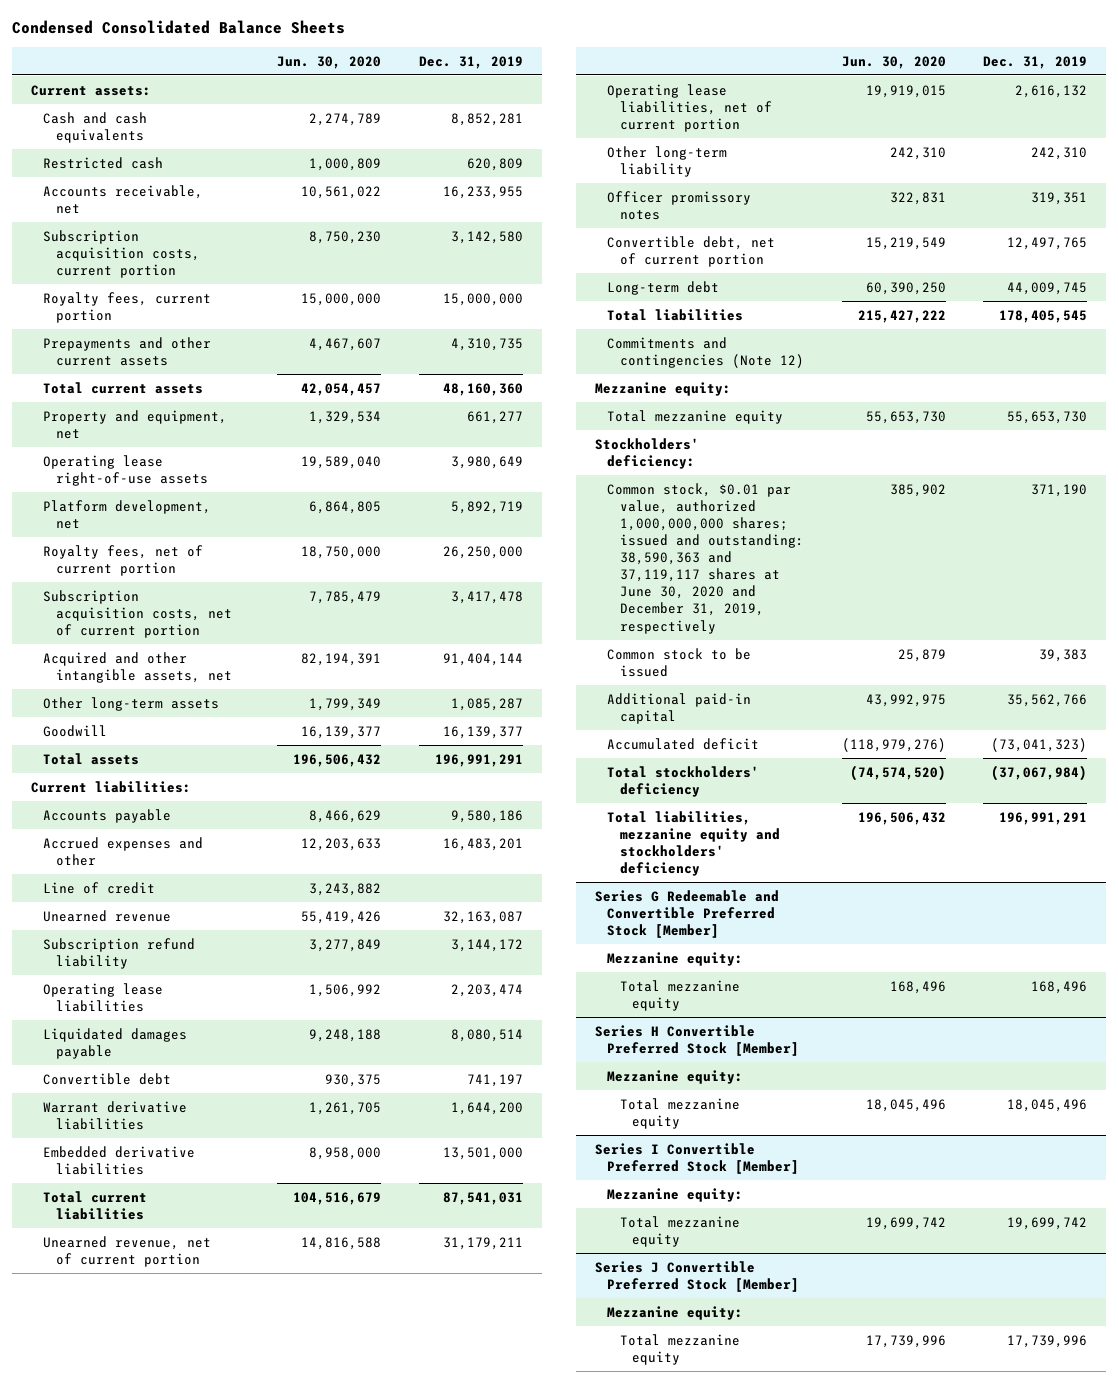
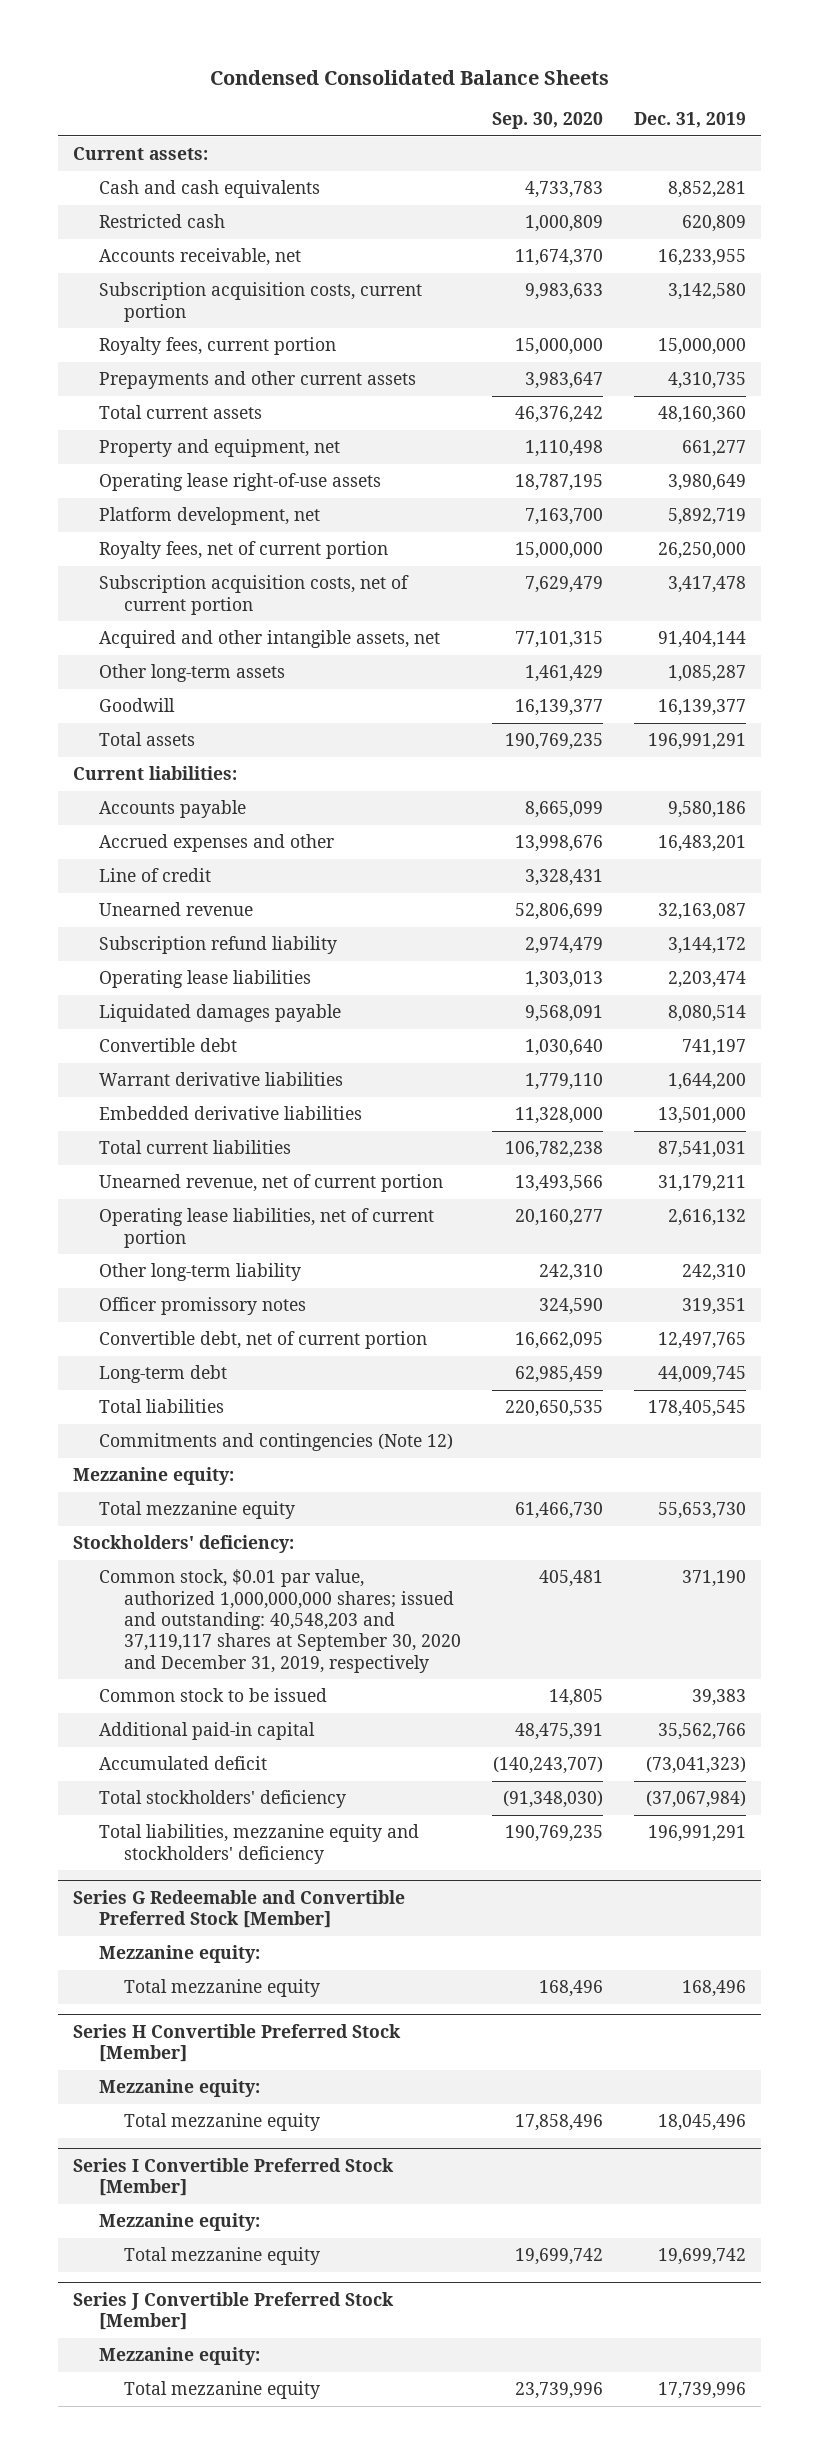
- | Jun. 30, 2020 | Dec. 31, 2019
+ | Sep. 30, 2020 | Dec. 31, 2019
- Common stock, $0.01 par value, authorized 1,000,000,000 shares; issued and outstanding: 38,590,363 and 37,119,117 shares at June 30, 2020 and December 31, 2019, respectively | 385,902 | 371,190
+ Common stock, $0.01 par value, authorized 1,000,000,000 shares; issued and outstanding: 40,548,203 and 37,119,117 shares at September 30, 2020 and December 31, 2019, respectively | 405,481 | 371,190

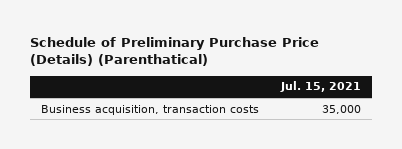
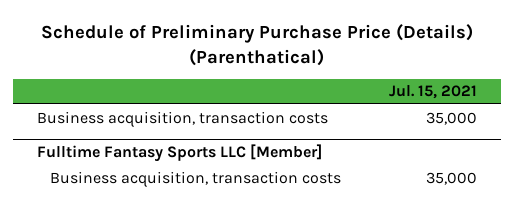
+ Fulltime Fantasy Sports LLC [Member]
+ Business acquisition, transaction costs | 35,000

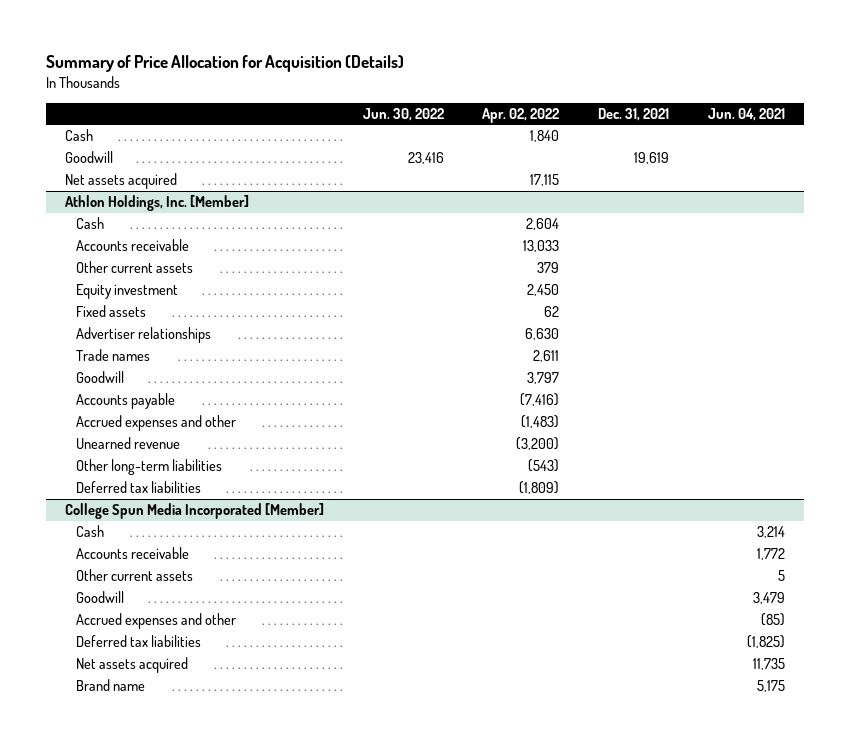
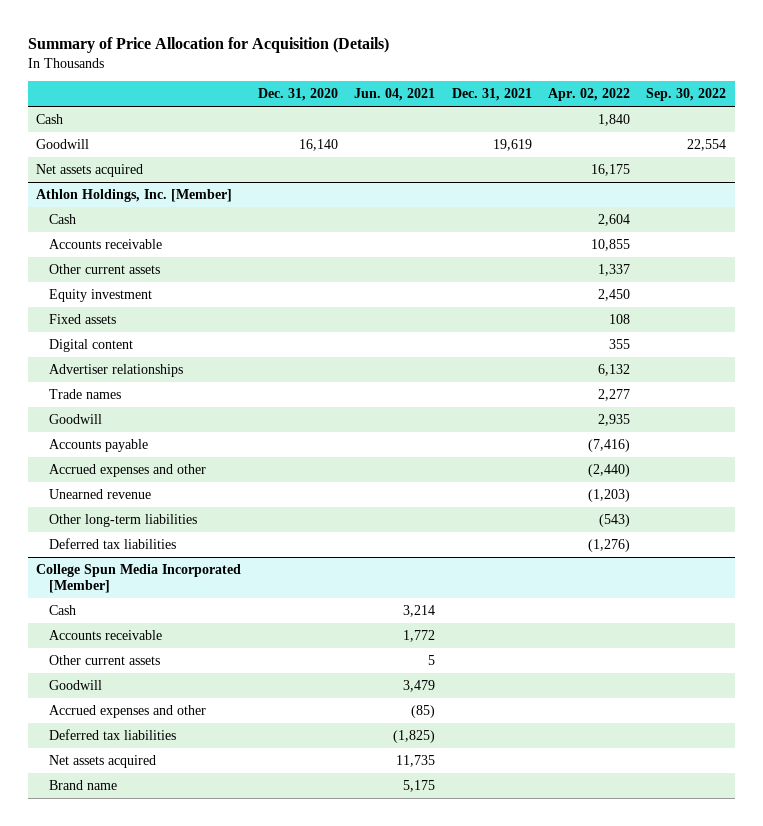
- | Jun. 30, 2022 | Apr. 02, 2022 | Dec. 31, 2021 | Jun. 04, 2021
+ | Dec. 31, 2020 | Jun. 04, 2021 | Dec. 31, 2021 | Apr. 02, 2022 | Sep. 30, 2022
- Net assets acquired | | 17,115 | |
+ Net assets acquired | | | | 16,175 |
@ Athlon Holdings, Inc. [Member]
- Accounts receivable | | 13,033 | |
- Other current assets | | 379 | |
+ Accounts receivable | | | | 10,855 |
+ Other current assets | | | | 1,337 |
- Fixed assets | | 62 | |
- Advertiser relationships | | 6,630 | |
- Trade names | | 2,611 | |
- Goodwill | | 3,797 | |
+ Fixed assets | | | | 108 |
+ Digital content | | | | 355 |
+ Advertiser relationships | | | | 6,132 |
+ Trade names | | | | 2,277 |
+ Goodwill | | | | 2,935 |
- Accrued expenses and other | | (1,483) | |
- Unearned revenue | | (3,200) | |
+ Accrued expenses and other | | | | (2,440) |
+ Unearned revenue | | | | (1,203) |
- Deferred tax liabilities | | (1,809) | |
+ Deferred tax liabilities | | | | (1,276) |

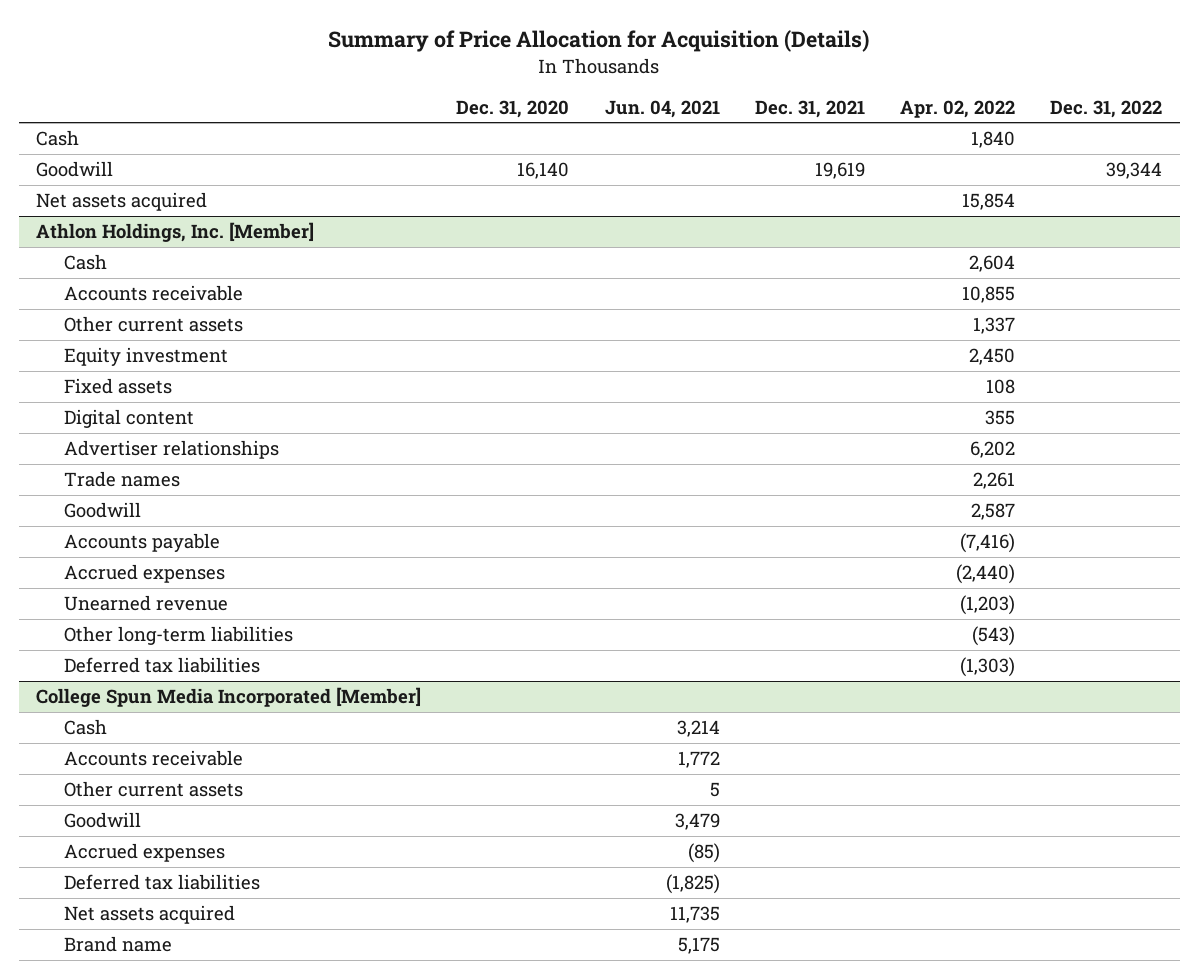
- | Dec. 31, 2020 | Jun. 04, 2021 | Dec. 31, 2021 | Apr. 02, 2022 | Sep. 30, 2022
+ | Dec. 31, 2020 | Jun. 04, 2021 | Dec. 31, 2021 | Apr. 02, 2022 | Dec. 31, 2022
- Net assets acquired | | | | 16,175 |
+ Net assets acquired | | | | 15,854 |
@ Athlon Holdings, Inc. [Member]
- Advertiser relationships | | | | 6,132 |
- Trade names | | | | 2,277 |
- Goodwill | | | | 2,935 |
+ Advertiser relationships | | | | 6,202 |
+ Trade names | | | | 2,261 |
+ Goodwill | | | | 2,587 |
- Accrued expenses and other | | | | (2,440) |
+ Accrued expenses | | | | (2,440) |
- Deferred tax liabilities | | | | (1,276) |
+ Deferred tax liabilities | | | | (1,303) |
@ College Spun Media Incorporated [Member]
- Accrued expenses and other | | (85) | | |
+ Accrued expenses | | (85) | | |

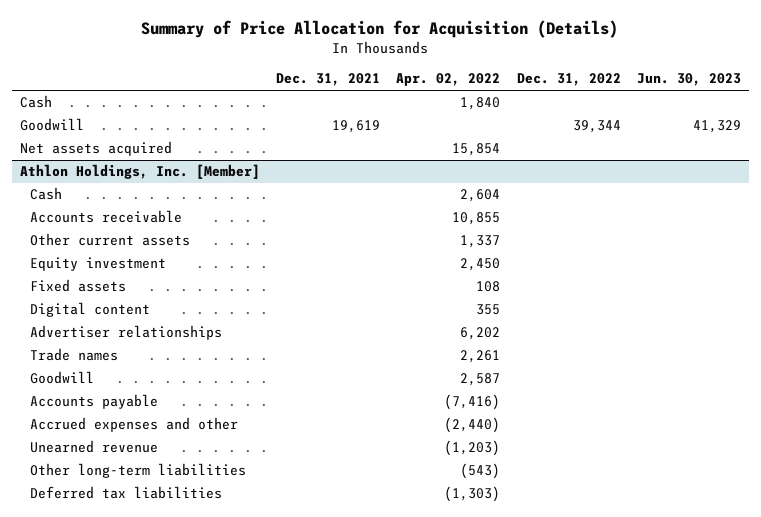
- | Dec. 31, 2020 | Jun. 04, 2021 | Dec. 31, 2021 | Apr. 02, 2022 | Dec. 31, 2022
+ | Dec. 31, 2021 | Apr. 02, 2022 | Dec. 31, 2022 | Jun. 30, 2023
@ Athlon Holdings, Inc. [Member]
- Accrued expenses | | | | (2,440) |
+ Accrued expenses and other | | (2,440) | |
- College Spun Media Incorporated [Member]
- Cash | | 3,214 | | |
- Accounts receivable | | 1,772 | | |
- Other current assets | | 5 | | |
- Goodwill | | 3,479 | | |
- Accrued expenses | | (85) | | |
- Deferred tax liabilities | | (1,825) | | |
- Net assets acquired | | 11,735 | | |
- Brand name | | 5,175 | | |

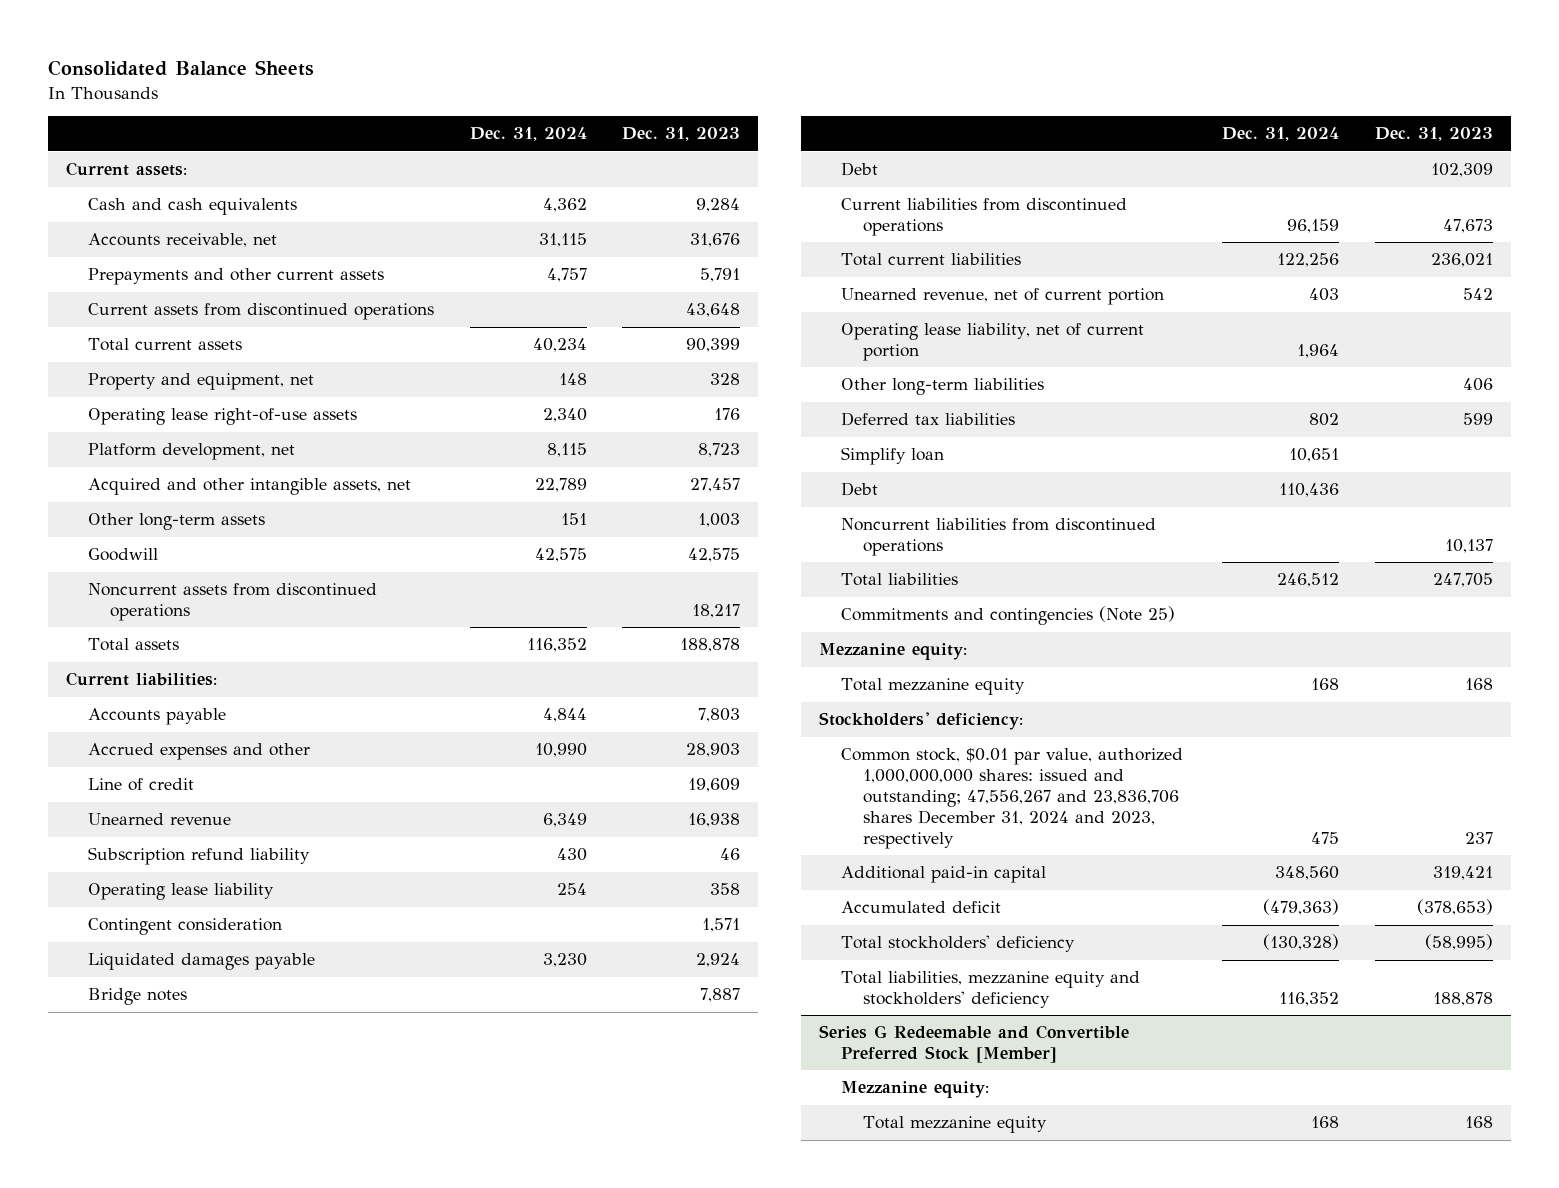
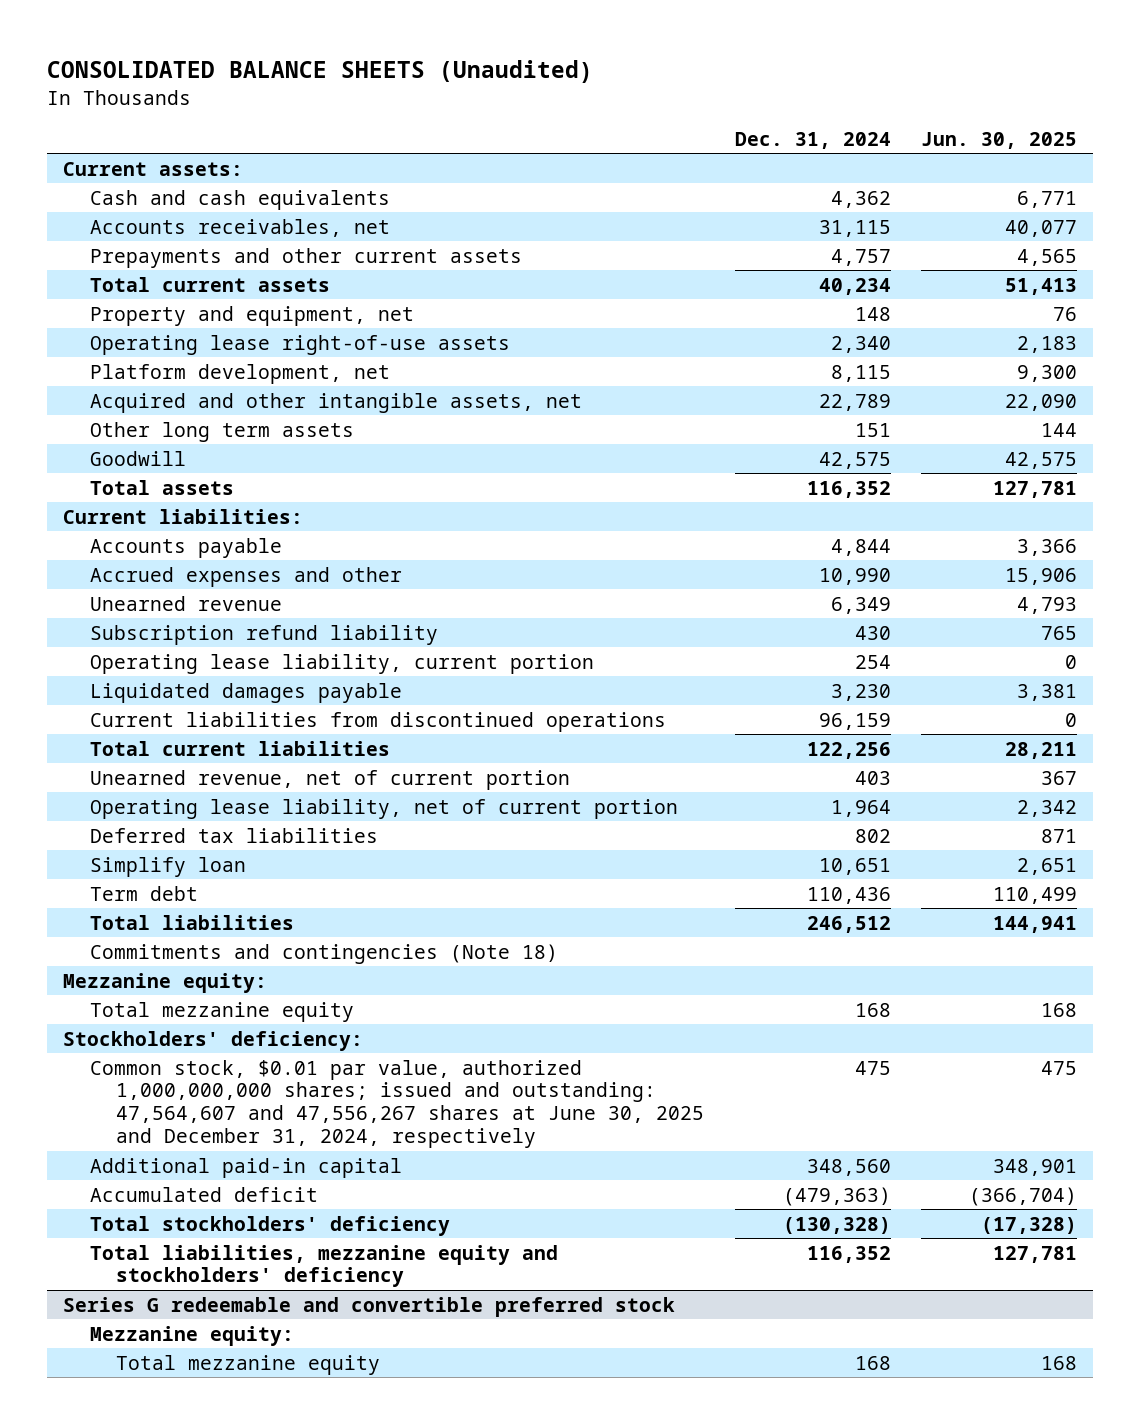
- Consolidated Balance Sheets
+ CONSOLIDATED BALANCE SHEETS (Unaudited)
- | Dec. 31, 2024 | Dec. 31, 2023
+ | Dec. 31, 2024 | Jun. 30, 2025
- Accounts receivable, net | 31,115 | 31,676
+ Accounts receivables, net | 31,115 | 40,077
- Current assets from discontinued operations | | 43,648
- Other long-term assets | 151 | 1,003
+ Other long term assets | 151 | 144
- Noncurrent assets from discontinued operations | | 18,217
- Line of credit | | 19,609
- Operating lease liability | 254 | 358
- Contingent consideration | | 1,571
+ Operating lease liability, current portion | 254 | 0
- Bridge notes | | 7,887
- Debt | | 102,309
- Other long-term liabilities | | 406
- Debt | 110,436 |
- Noncurrent liabilities from discontinued operations | | 10,137
+ Term debt | 110,436 | 110,499
- Commitments and contingencies (Note 25)
+ Commitments and contingencies (Note 18)
- Common stock, $0.01 par value, authorized 1,000,000,000 shares: issued and outstanding; 47,556,267 and 23,836,706 shares December 31, 2024 and 2023, respectively | 475 | 237
+ Common stock, $0.01 par value, authorized 1,000,000,000 shares; issued and outstanding: 47,564,607 and 47,556,267 shares at June 30, 2025 and December 31, 2024, respectively | 475 | 475
- Series G Redeemable and Convertible Preferred Stock [Member]
+ Series G redeemable and convertible preferred stock

